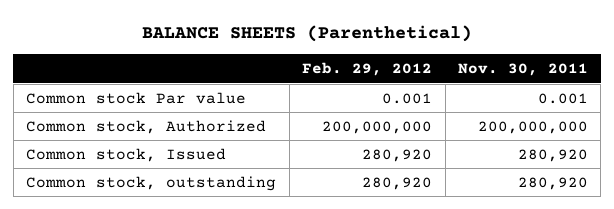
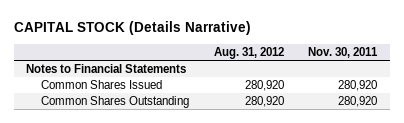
- BALANCE SHEETS (Parenthetical)
+ CAPITAL STOCK (Details Narrative)
- | Feb. 29, 2012 | Nov. 30, 2011
+ | Aug. 31, 2012 | Nov. 30, 2011
- Common stock Par value | 0.001 | 0.001
- Common stock, Authorized | 200,000,000 | 200,000,000
- Common stock, Issued | 280,920 | 280,920
- Common stock, outstanding | 280,920 | 280,920
+ Notes to Financial Statements
+ Common Shares Issued | 280,920 | 280,920
+ Common Shares Outstanding | 280,920 | 280,920

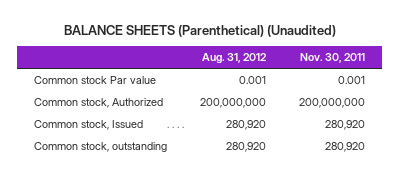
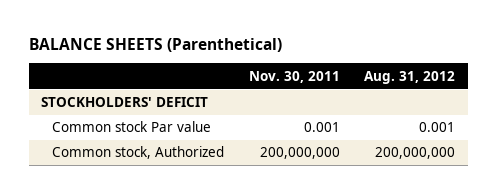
- BALANCE SHEETS (Parenthetical) (Unaudited)
+ BALANCE SHEETS (Parenthetical)
- | Aug. 31, 2012 | Nov. 30, 2011
+ | Nov. 30, 2011 | Aug. 31, 2012
+ STOCKHOLDERS' DEFICIT
- Common stock, Issued | 280,920 | 280,920
- Common stock, outstanding | 280,920 | 280,920

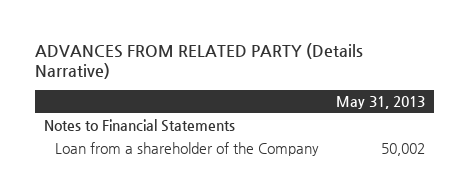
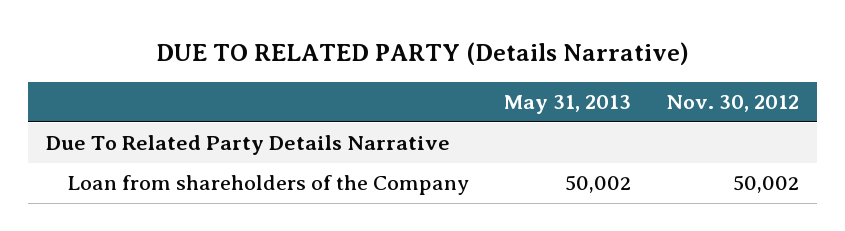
- ADVANCES FROM RELATED PARTY (Details Narrative)
+ DUE TO RELATED PARTY (Details Narrative)
- | May 31, 2013
+ | May 31, 2013 | Nov. 30, 2012
- Notes to Financial Statements
- Loan from a shareholder of the Company | 50,002
+ Due To Related Party Details Narrative
+ Loan from shareholders of the Company | 50,002 | 50,002

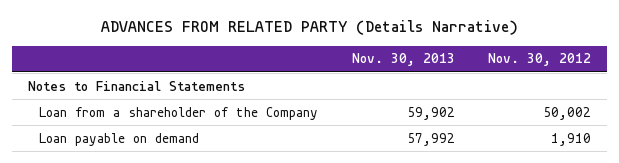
- DUE TO RELATED PARTY (Details Narrative)
+ ADVANCES FROM RELATED PARTY (Details Narrative)
- | May 31, 2013 | Nov. 30, 2012
+ | Nov. 30, 2013 | Nov. 30, 2012
- Due To Related Party Details Narrative
- Loan from shareholders of the Company | 50,002 | 50,002
+ Notes to Financial Statements
+ Loan from a shareholder of the Company | 59,902 | 50,002
+ Loan payable on demand | 57,992 | 1,910

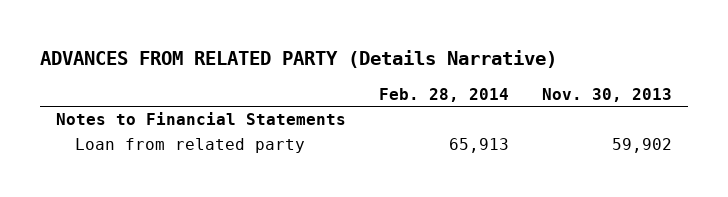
- | Nov. 30, 2013 | Nov. 30, 2012
+ | Feb. 28, 2014 | Nov. 30, 2013
- Loan from a shareholder of the Company | 59,902 | 50,002
- Loan payable on demand | 57,992 | 1,910
+ Loan from related party | 65,913 | 59,902

